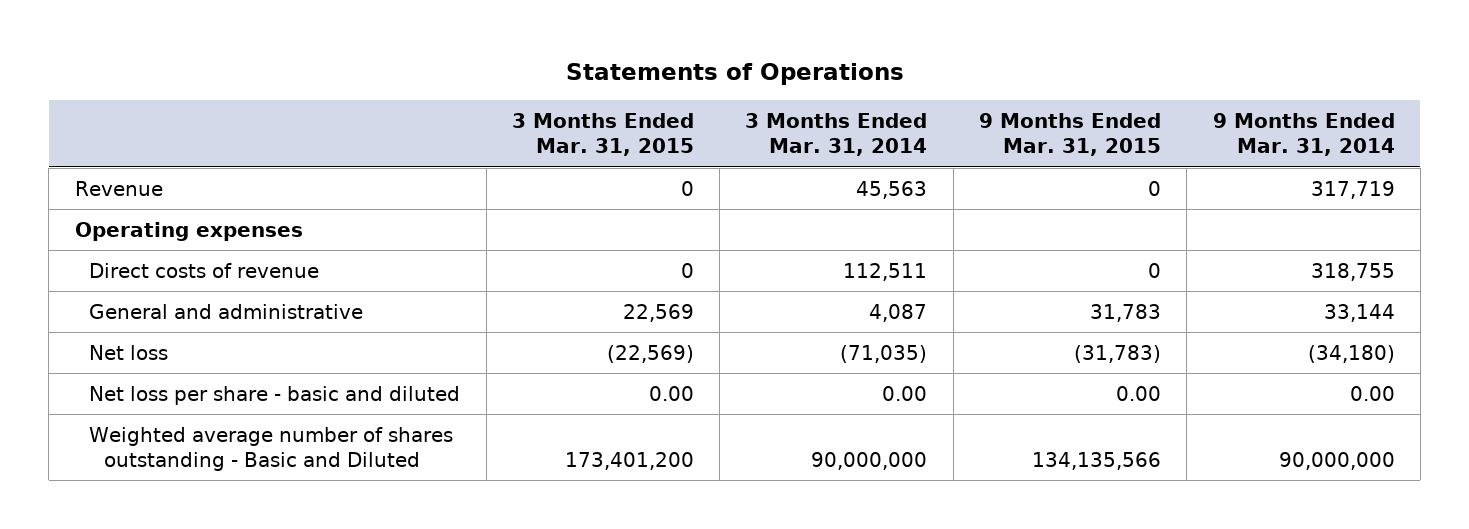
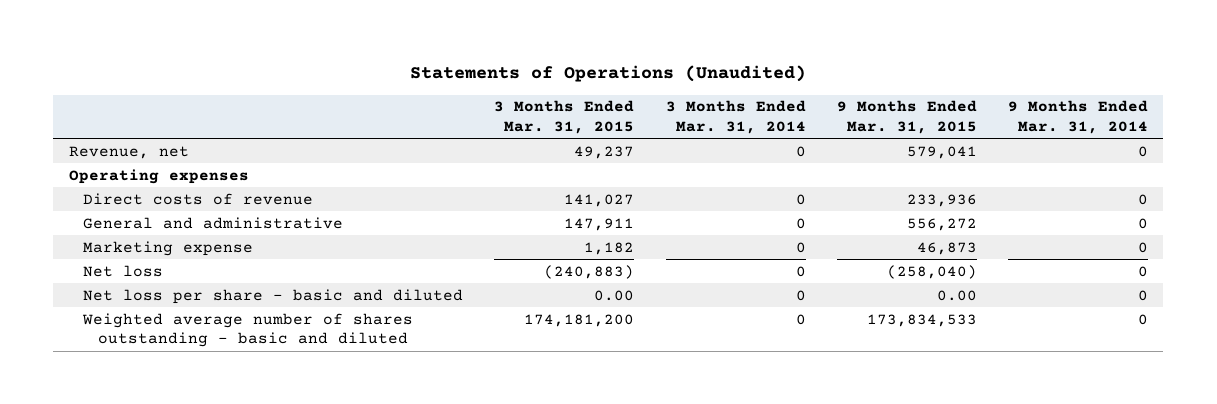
- Statements of Operations
+ Statements of Operations (Unaudited)
- Revenue | 0 | 45,563 | 0 | 317,719
+ Revenue, net | 49,237 | 0 | 579,041 | 0
- Direct costs of revenue | 0 | 112,511 | 0 | 318,755
- General and administrative | 22,569 | 4,087 | 31,783 | 33,144
- Net loss | (22,569) | (71,035) | (31,783) | (34,180)
- Net loss per share - basic and diluted | 0.00 | 0.00 | 0.00 | 0.00
- Weighted average number of shares outstanding - Basic and Diluted | 173,401,200 | 90,000,000 | 134,135,566 | 90,000,000
+ Direct costs of revenue | 141,027 | 0 | 233,936 | 0
+ General and administrative | 147,911 | 0 | 556,272 | 0
+ Marketing expense | 1,182 | 0 | 46,873 | 0
+ Net loss | (240,883) | 0 | (258,040) | 0
+ Net loss per share - basic and diluted | 0.00 | 0 | 0.00 | 0
+ Weighted average number of shares outstanding - basic and diluted | 174,181,200 | 0 | 173,834,533 | 0

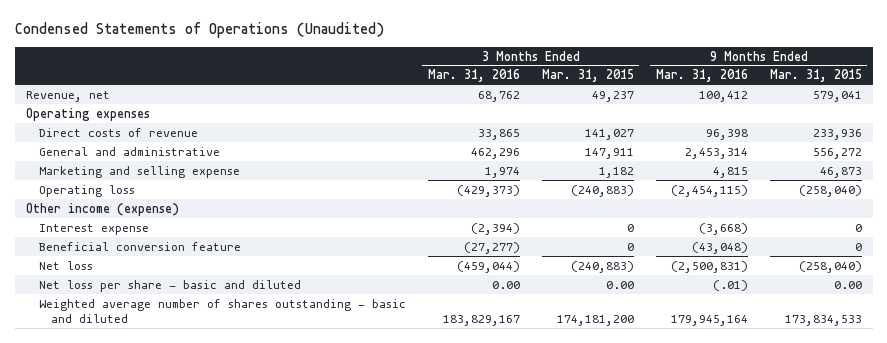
- Statements of Operations (Unaudited)
+ Condensed Statements of Operations (Unaudited)
- | 3 Months Ended Mar. 31, 2015 | 3 Months Ended Mar. 31, 2014 | 9 Months Ended Mar. 31, 2015 | 9 Months Ended Mar. 31, 2014
+ | 3 Months Ended Mar. 31, 2016 | 3 Months Ended Mar. 31, 2015 | 9 Months Ended Mar. 31, 2016 | 9 Months Ended Mar. 31, 2015
- Marketing expense | 1,182 | 0 | 46,873 | 0
+ Marketing and selling expense | 1,974 | 1,182 | 4,815 | 46,873
+ Operating loss | (429,373) | (240,883) | (2,454,115) | (258,040)
+ Other income (expense)
+ Interest expense | (2,394) | 0 | (3,668) | 0
+ Beneficial conversion feature | (27,277) | 0 | (43,048) | 0

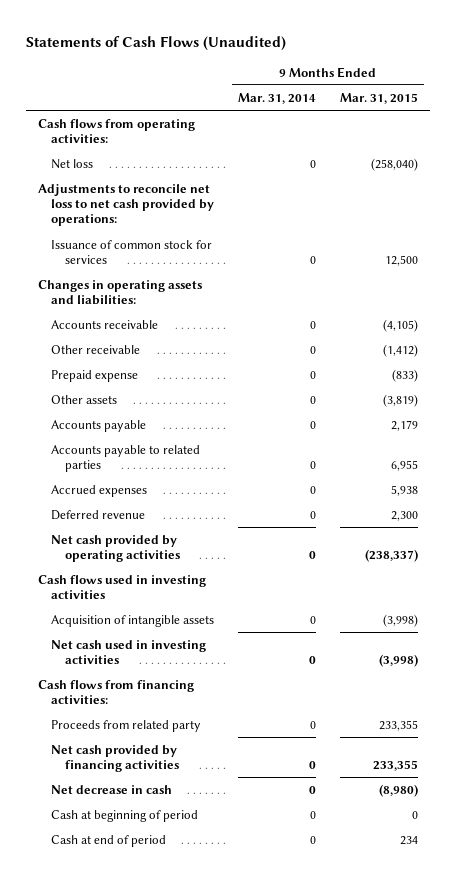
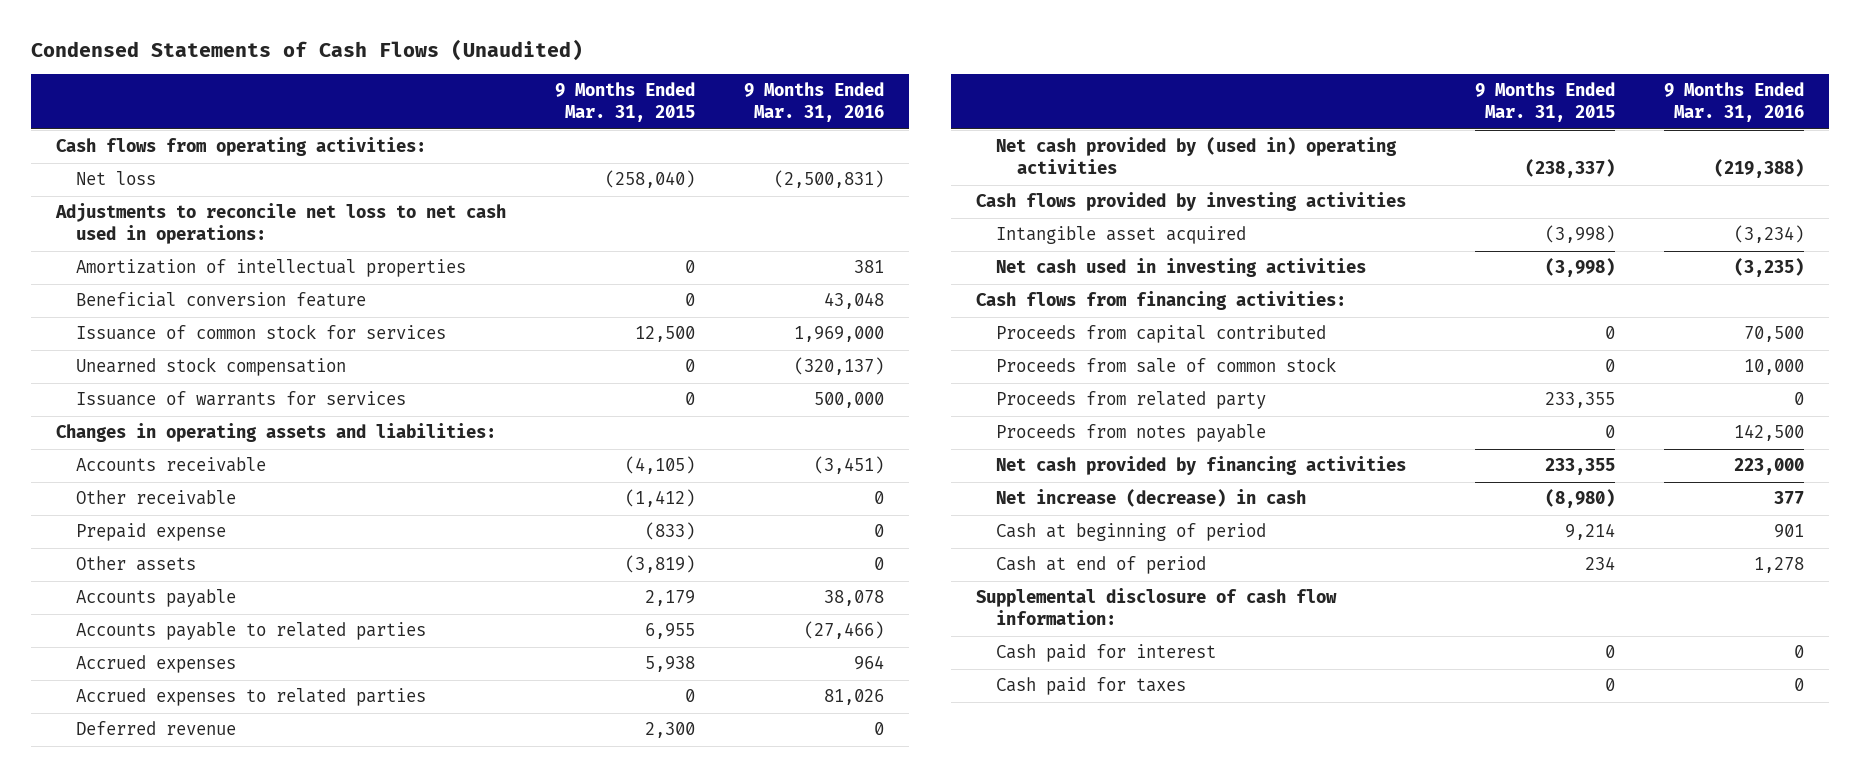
- Statements of Cash Flows (Unaudited)
+ Condensed Statements of Cash Flows (Unaudited)
- | 9 Months Ended Mar. 31, 2014 | 9 Months Ended Mar. 31, 2015
+ | 9 Months Ended Mar. 31, 2015 | 9 Months Ended Mar. 31, 2016
- Adjustments to reconcile net loss to net cash provided by operations:
+ Adjustments to reconcile net loss to net cash used in operations:
+ Amortization of intellectual properties | 0 | 381
+ Beneficial conversion feature | 0 | 43,048
+ Unearned stock compensation | 0 | (320,137)
+ Issuance of warrants for services | 0 | 500,000
+ Accrued expenses to related parties | 0 | 81,026
- Net cash provided by operating activities | 0 | (238,337)
- Cash flows used in investing activities
- Acquisition of intangible assets | 0 | (3,998)
+ Net cash provided by (used in) operating activities | (238,337) | (219,388)
+ Cash flows provided by investing activities
+ Intangible asset acquired | (3,998) | (3,234)
+ Proceeds from capital contributed | 0 | 70,500
+ Proceeds from sale of common stock | 0 | 10,000
+ Proceeds from notes payable | 0 | 142,500
- Net decrease in cash | 0 | (8,980)
- Cash at beginning of period | 0 | 0
+ Net increase (decrease) in cash | (8,980) | 377
+ Cash at beginning of period | 9,214 | 901
+ Supplemental disclosure of cash flow information:
+ Cash paid for interest | 0 | 0
+ Cash paid for taxes | 0 | 0

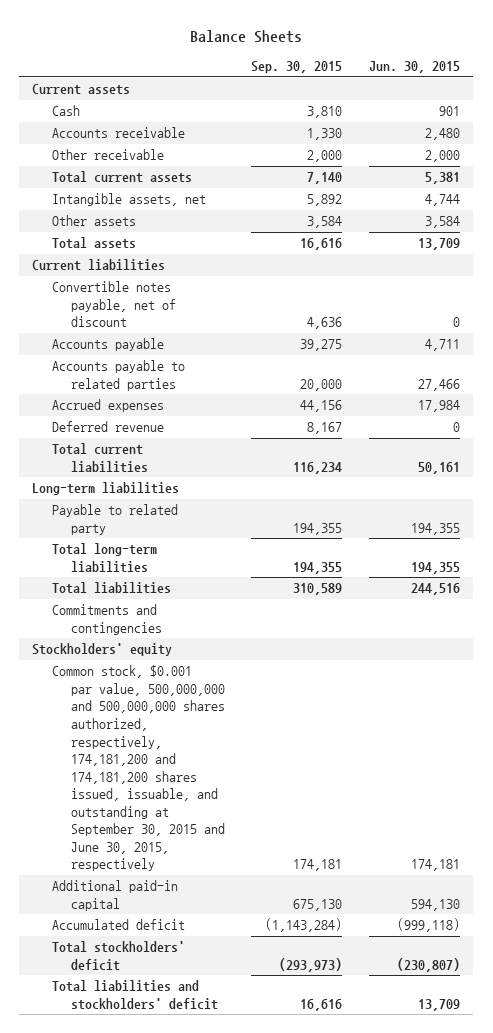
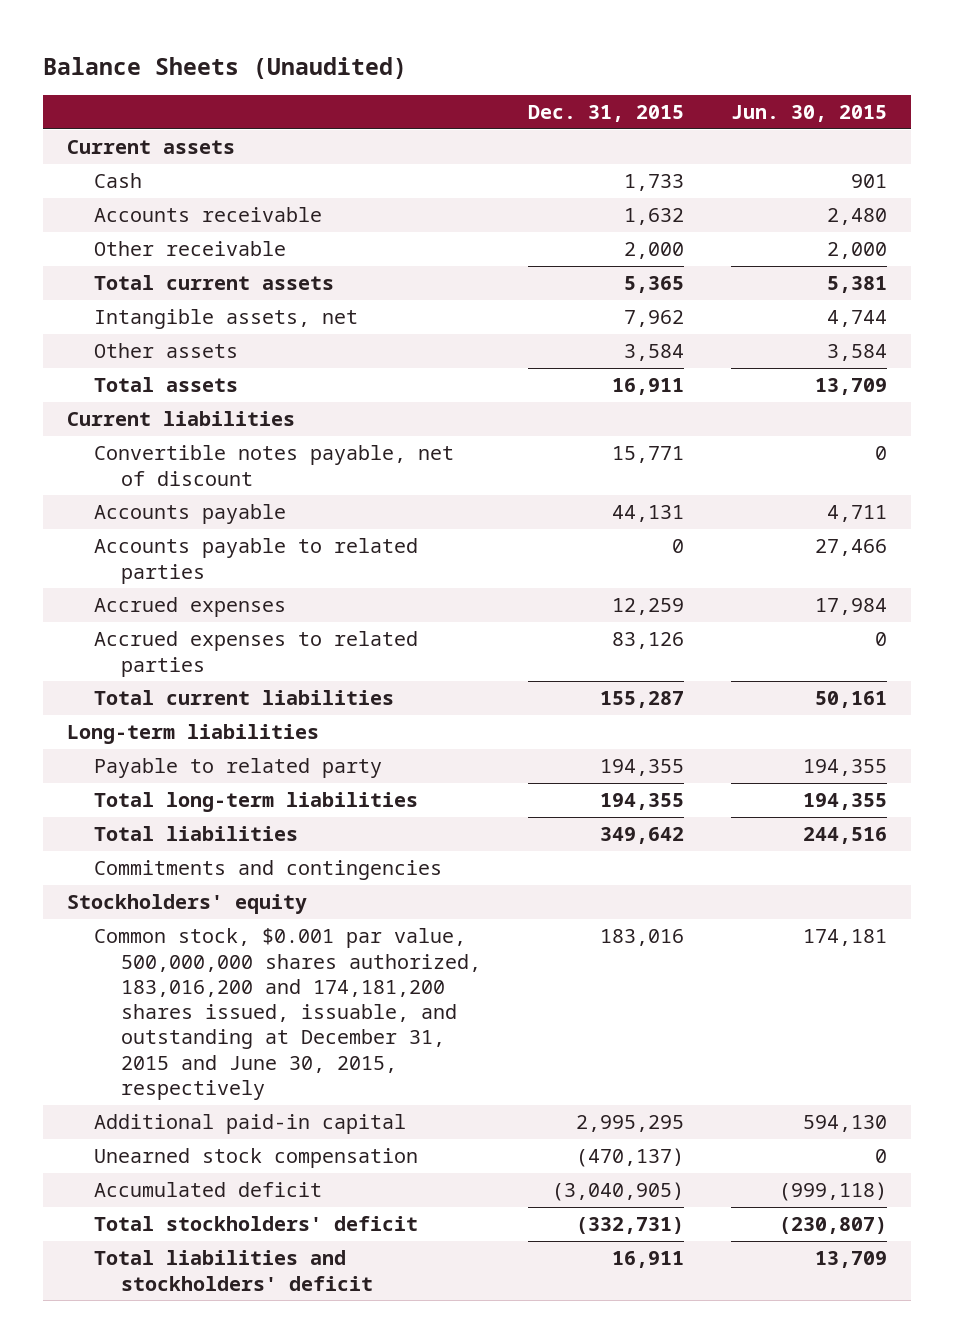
- Balance Sheets
+ Balance Sheets (Unaudited)
- | Sep. 30, 2015 | Jun. 30, 2015
+ | Dec. 31, 2015 | Jun. 30, 2015
- Deferred revenue | 8,167 | 0
+ Accrued expenses to related parties | 83,126 | 0
- Common stock, $0.001 par value, 500,000,000 and 500,000,000 shares authorized, respectively, 174,181,200 and 174,181,200 shares issued, issuable, and outstanding at September 30, 2015 and June 30, 2015, respectively | 174,181 | 174,181
+ Common stock, $0.001 par value, 500,000,000 shares authorized, 183,016,200 and 174,181,200 shares issued, issuable, and outstanding at December 31, 2015 and June 30, 2015, respectively | 183,016 | 174,181
+ Unearned stock compensation | (470,137) | 0

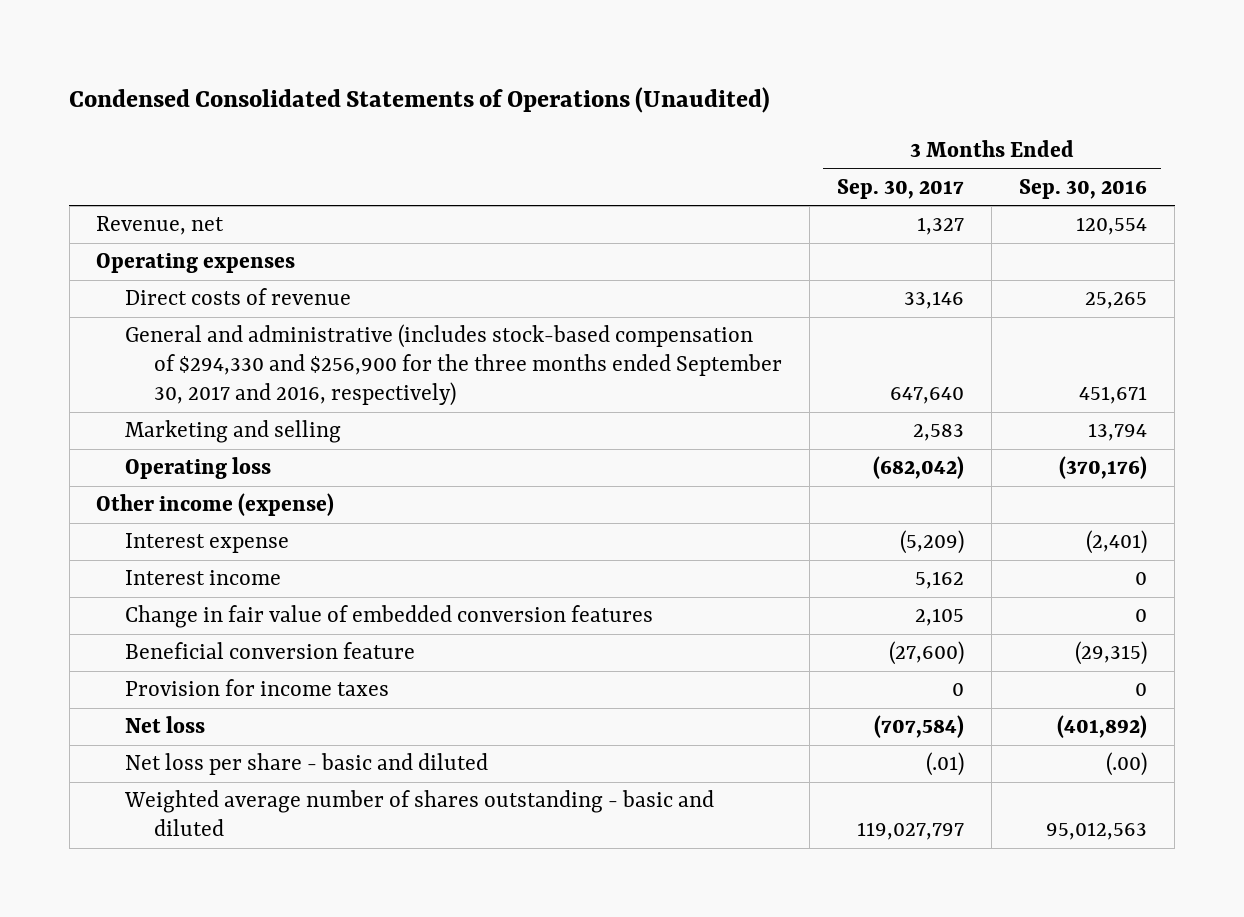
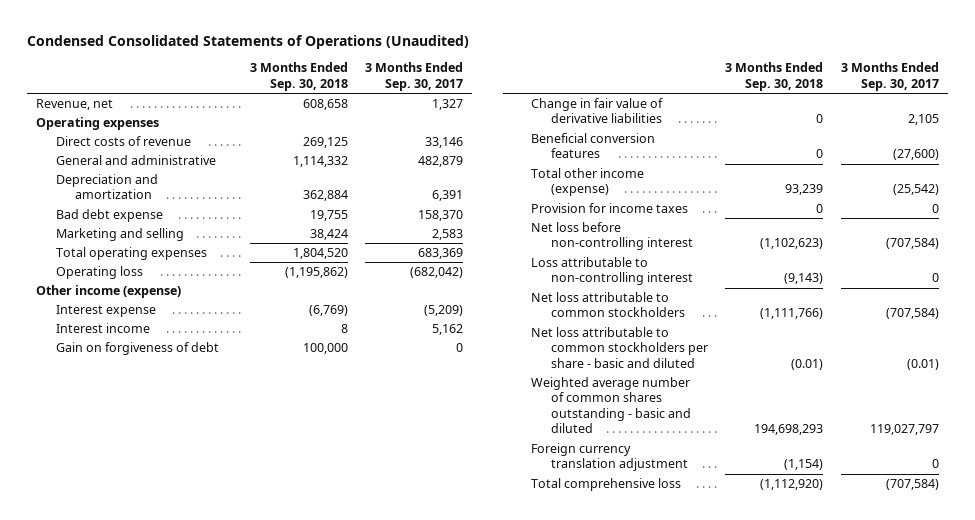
- | 3 Months Ended Sep. 30, 2017 | 3 Months Ended Sep. 30, 2016
+ | 3 Months Ended Sep. 30, 2018 | 3 Months Ended Sep. 30, 2017
- General and administrative (includes stock-based compensation of $294,330 and $256,900 for the three months ended September 30, 2017 and 2016, respectively) | 647,640 | 451,671
+ General and administrative | 1,114,332 | 482,879
+ Depreciation and amortization | 362,884 | 6,391
+ Bad debt expense | 19,755 | 158,370
+ Total operating expenses | 1,804,520 | 683,369
- Change in fair value of embedded conversion features | 2,105 | 0
- Beneficial conversion feature | (27,600) | (29,315)
+ Gain on forgiveness of debt | 100,000 | 0
+ Change in fair value of derivative liabilities | 0 | 2,105
+ Beneficial conversion features | 0 | (27,600)
+ Total other income (expense) | 93,239 | (25,542)
- Net loss | (707,584) | (401,892)
- Net loss per share - basic and diluted | (.01) | (.00)
- Weighted average number of shares outstanding - basic and diluted | 119,027,797 | 95,012,563
+ Net loss before non-controlling interest | (1,102,623) | (707,584)
+ Loss attributable to non-controlling interest | (9,143) | 0
+ Net loss attributable to common stockholders | (1,111,766) | (707,584)
+ Net loss attributable to common stockholders per share - basic and diluted | (0.01) | (0.01)
+ Weighted average number of common shares outstanding - basic and diluted | 194,698,293 | 119,027,797
+ Foreign currency translation adjustment | (1,154) | 0
+ Total comprehensive loss | (1,112,920) | (707,584)

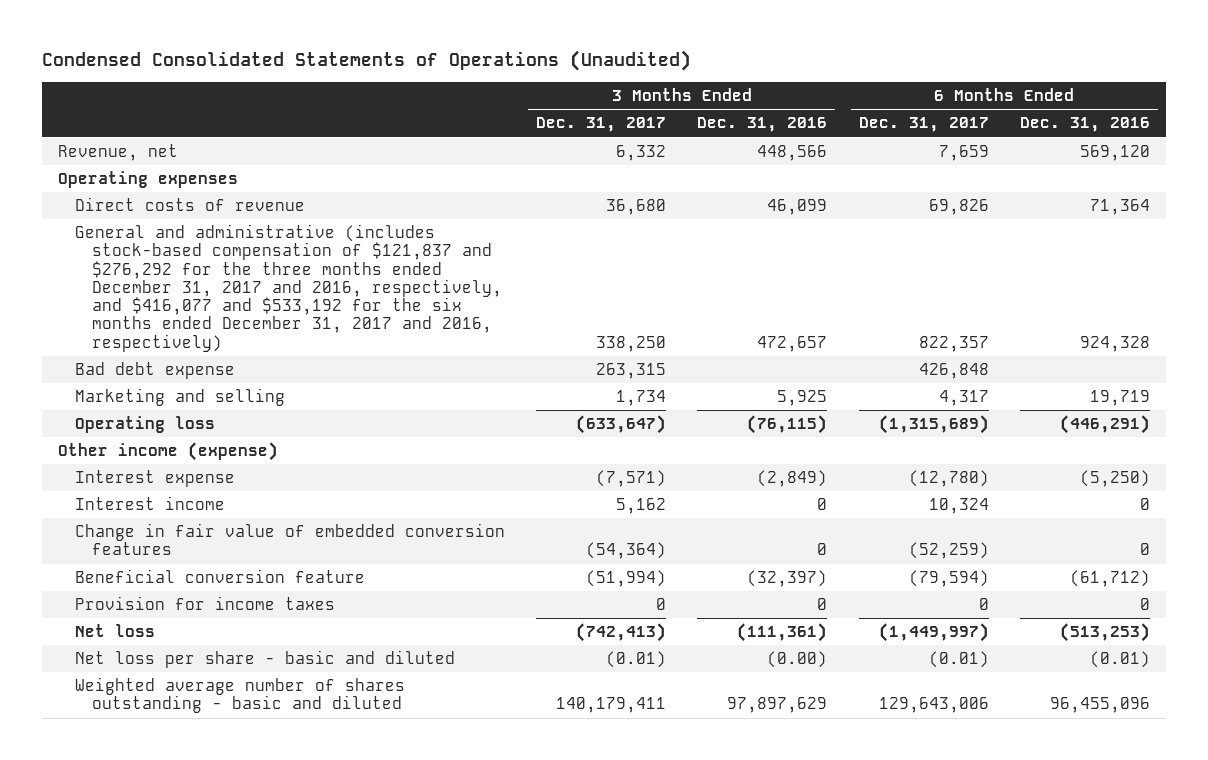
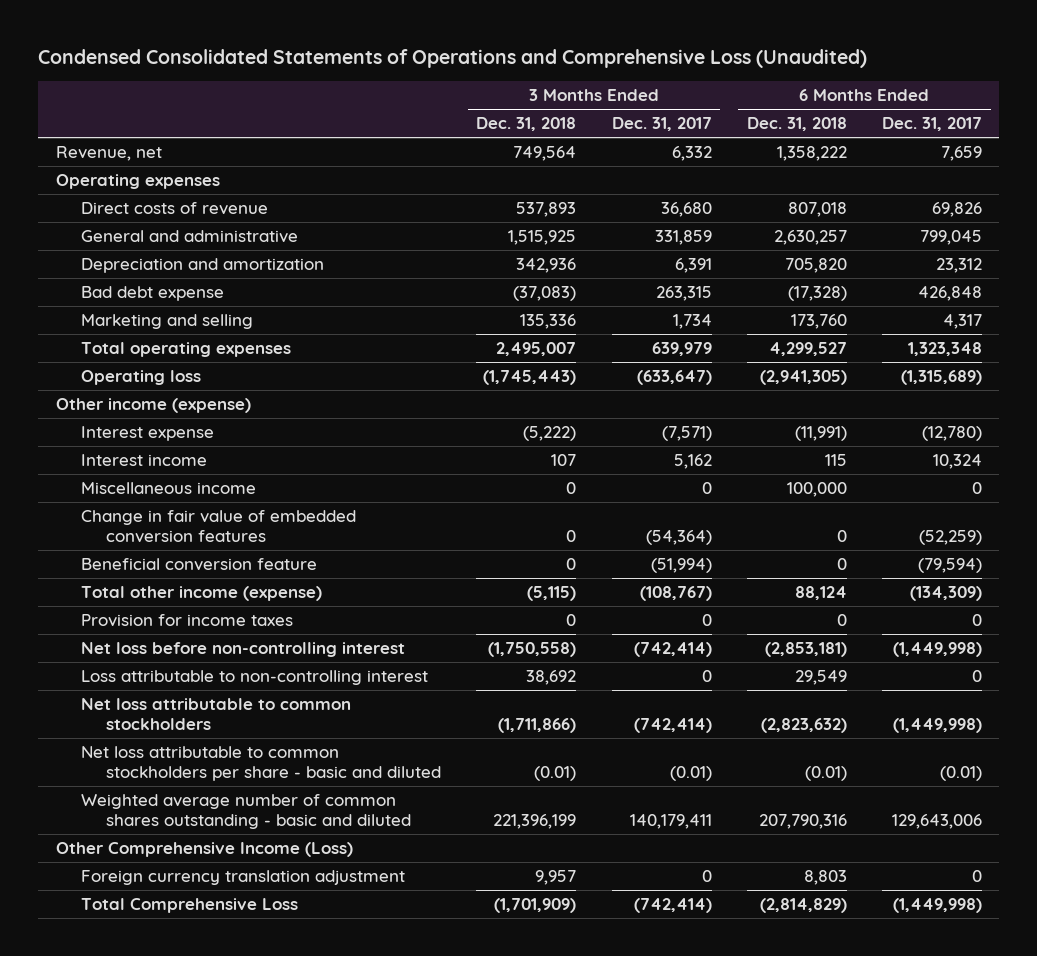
- Condensed Consolidated Statements of Operations (Unaudited)
+ Condensed Consolidated Statements of Operations and Comprehensive Loss (Unaudited)
- | 3 Months Ended Dec. 31, 2017 | 3 Months Ended Dec. 31, 2016 | 6 Months Ended Dec. 31, 2017 | 6 Months Ended Dec. 31, 2016
+ | 3 Months Ended Dec. 31, 2018 | 3 Months Ended Dec. 31, 2017 | 6 Months Ended Dec. 31, 2018 | 6 Months Ended Dec. 31, 2017
- General and administrative (includes stock-based compensation of $121,837 and $276,292 for the three months ended December 31, 2017 and 2016, respectively, and $416,077 and $533,192 for the six months ended December 31, 2017 and 2016, respectively) | 338,250 | 472,657 | 822,357 | 924,328
+ General and administrative | 1,515,925 | 331,859 | 2,630,257 | 799,045
+ Depreciation and amortization | 342,936 | 6,391 | 705,820 | 23,312
+ Total operating expenses | 2,495,007 | 639,979 | 4,299,527 | 1,323,348
+ Miscellaneous income | 0 | 0 | 100,000 | 0
+ Total other income (expense) | (5,115) | (108,767) | 88,124 | (134,309)
- Net loss | (742,413) | (111,361) | (1,449,997) | (513,253)
- Net loss per share - basic and diluted | (0.01) | (0.00) | (0.01) | (0.01)
- Weighted average number of shares outstanding - basic and diluted | 140,179,411 | 97,897,629 | 129,643,006 | 96,455,096
+ Net loss before non-controlling interest | (1,750,558) | (742,414) | (2,853,181) | (1,449,998)
+ Loss attributable to non-controlling interest | 38,692 | 0 | 29,549 | 0
+ Net loss attributable to common stockholders | (1,711,866) | (742,414) | (2,823,632) | (1,449,998)
+ Net loss attributable to common stockholders per share - basic and diluted | (0.01) | (0.01) | (0.01) | (0.01)
+ Weighted average number of common shares outstanding - basic and diluted | 221,396,199 | 140,179,411 | 207,790,316 | 129,643,006
+ Other Comprehensive Income (Loss)
+ Foreign currency translation adjustment | 9,957 | 0 | 8,803 | 0
+ Total Comprehensive Loss | (1,701,909) | (742,414) | (2,814,829) | (1,449,998)

